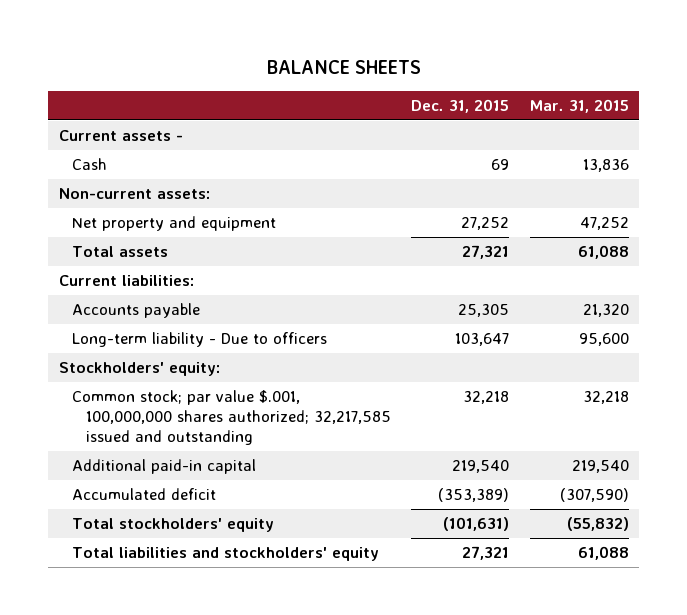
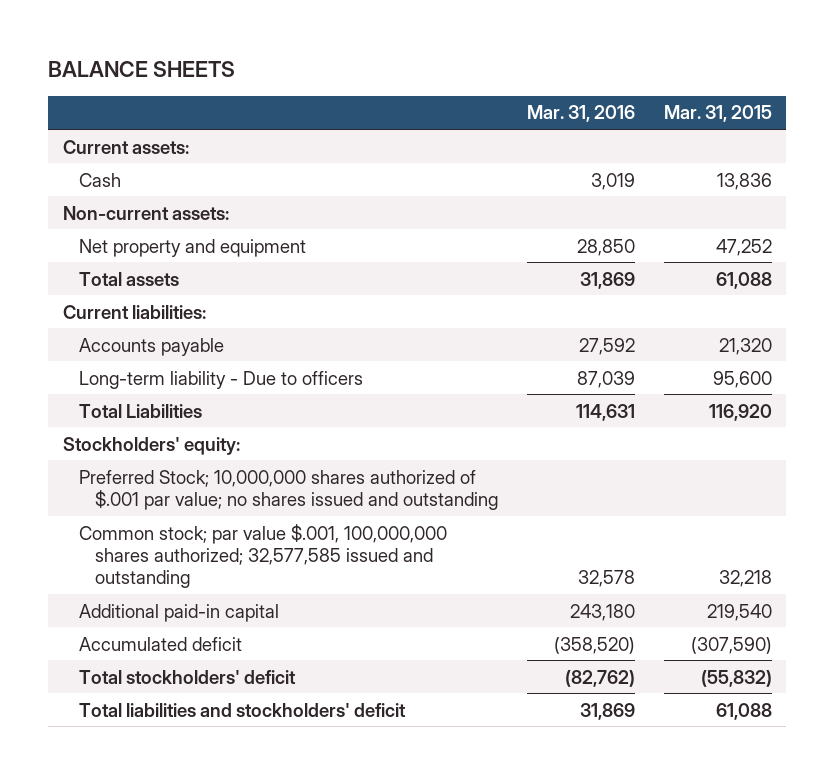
- | Dec. 31, 2015 | Mar. 31, 2015
+ | Mar. 31, 2016 | Mar. 31, 2015
- Current assets -
+ Current assets:
+ Total Liabilities | 114,631 | 116,920
- Common stock; par value $.001, 100,000,000 shares authorized; 32,217,585 issued and outstanding | 32,218 | 32,218
+ Preferred Stock; 10,000,000 shares authorized of $.001 par value; no shares issued and outstanding
+ Common stock; par value $.001, 100,000,000 shares authorized; 32,577,585 issued and outstanding | 32,578 | 32,218
- Total stockholders' equity | (101,631) | (55,832)
- Total liabilities and stockholders' equity | 27,321 | 61,088
+ Total stockholders' deficit | (82,762) | (55,832)
+ Total liabilities and stockholders' deficit | 31,869 | 61,088

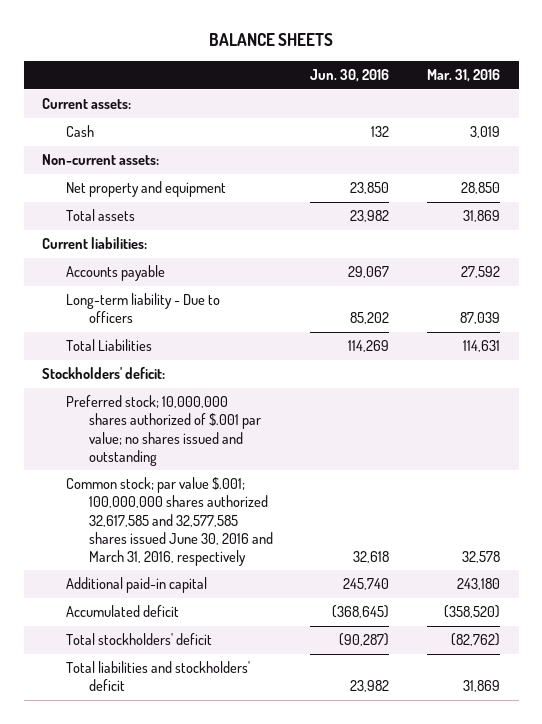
- | Mar. 31, 2016 | Mar. 31, 2015
+ | Jun. 30, 2016 | Mar. 31, 2016
- Stockholders' equity:
- Preferred Stock; 10,000,000 shares authorized of $.001 par value; no shares issued and outstanding
- Common stock; par value $.001, 100,000,000 shares authorized; 32,577,585 issued and outstanding | 32,578 | 32,218
+ Stockholders' deficit:
+ Preferred stock; 10,000,000 shares authorized of $.001 par value; no shares issued and outstanding
+ Common stock; par value $.001; 100,000,000 shares authorized 32,617,585 and 32,577,585 shares issued June 30, 2016 and March 31, 2016, respectively | 32,618 | 32,578

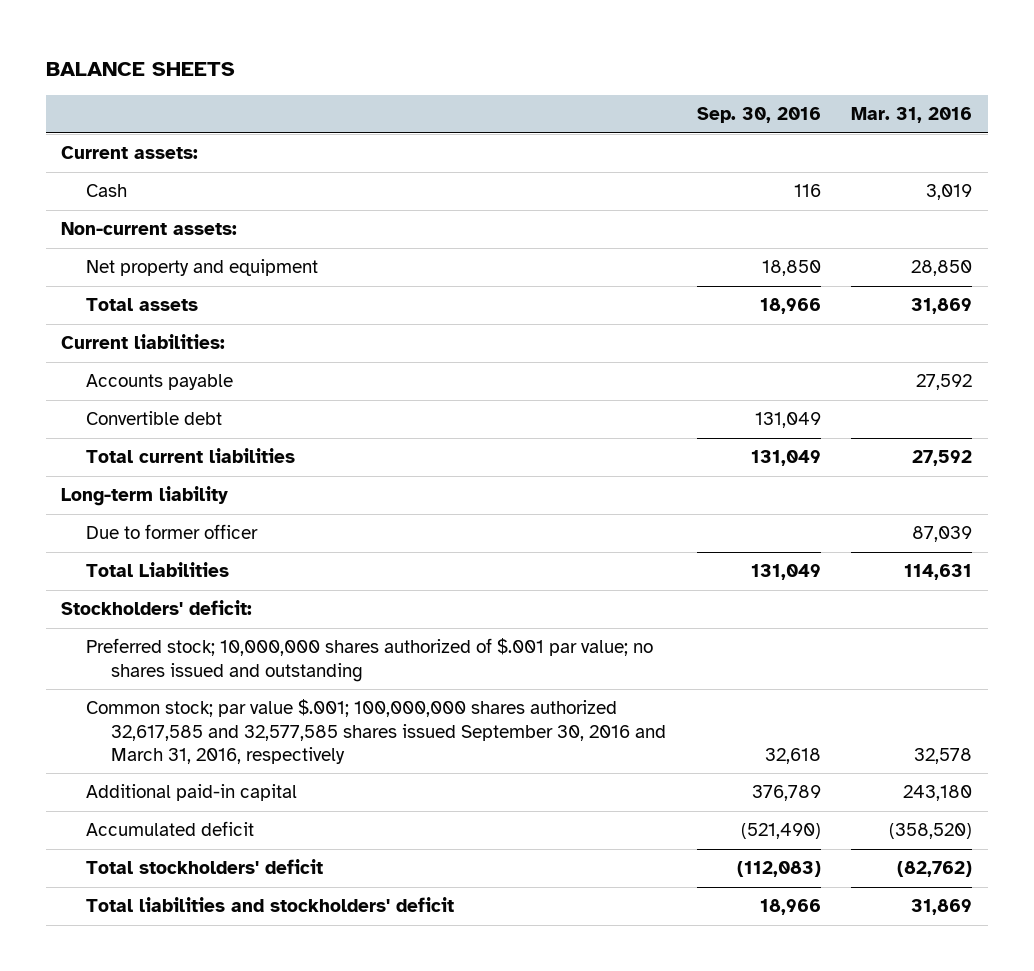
- | Jun. 30, 2016 | Mar. 31, 2016
+ | Sep. 30, 2016 | Mar. 31, 2016
- Long-term liability - Due to officers | 85,202 | 87,039
+ Convertible debt | 131,049 |
+ Total current liabilities | 131,049 | 27,592
+ Long-term liability
+ Due to former officer | | 87,039
- Common stock; par value $.001; 100,000,000 shares authorized 32,617,585 and 32,577,585 shares issued June 30, 2016 and March 31, 2016, respectively | 32,618 | 32,578
+ Common stock; par value $.001; 100,000,000 shares authorized 32,617,585 and 32,577,585 shares issued September 30, 2016 and March 31, 2016, respectively | 32,618 | 32,578

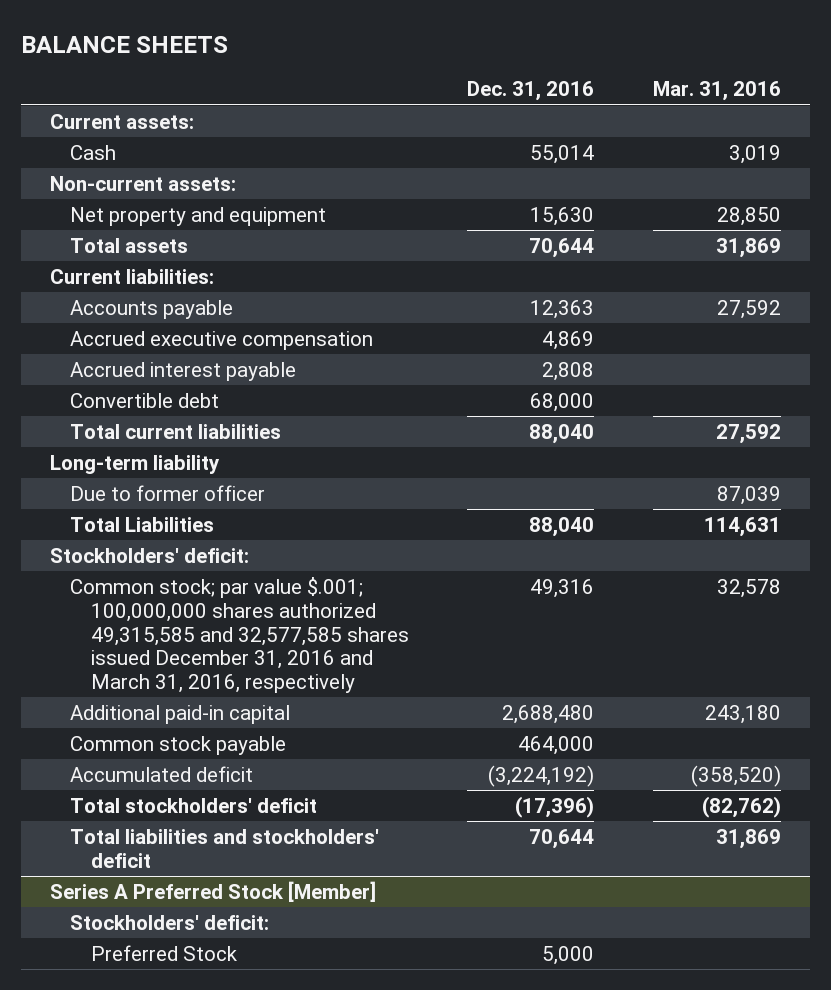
- | Sep. 30, 2016 | Mar. 31, 2016
+ | Dec. 31, 2016 | Mar. 31, 2016
+ Accrued executive compensation | 4,869 |
+ Accrued interest payable | 2,808 |
- Preferred stock; 10,000,000 shares authorized of $.001 par value; no shares issued and outstanding
- Common stock; par value $.001; 100,000,000 shares authorized 32,617,585 and 32,577,585 shares issued September 30, 2016 and March 31, 2016, respectively | 32,618 | 32,578
+ Common stock; par value $.001; 100,000,000 shares authorized 49,315,585 and 32,577,585 shares issued December 31, 2016 and March 31, 2016, respectively | 49,316 | 32,578
+ Common stock payable | 464,000 |
+ Series A Preferred Stock [Member]
+ Stockholders' deficit:
+ Preferred Stock | 5,000 |

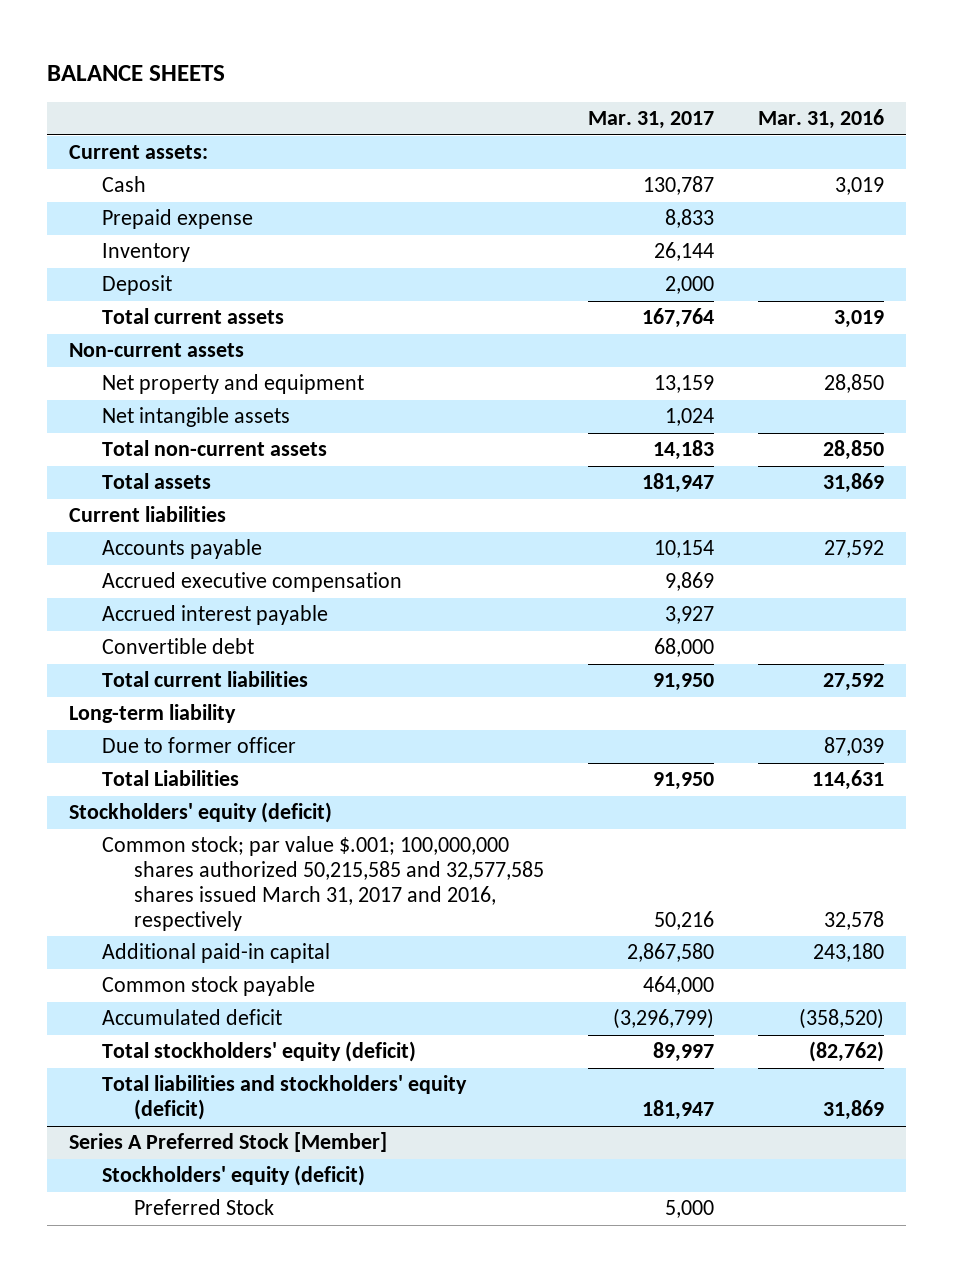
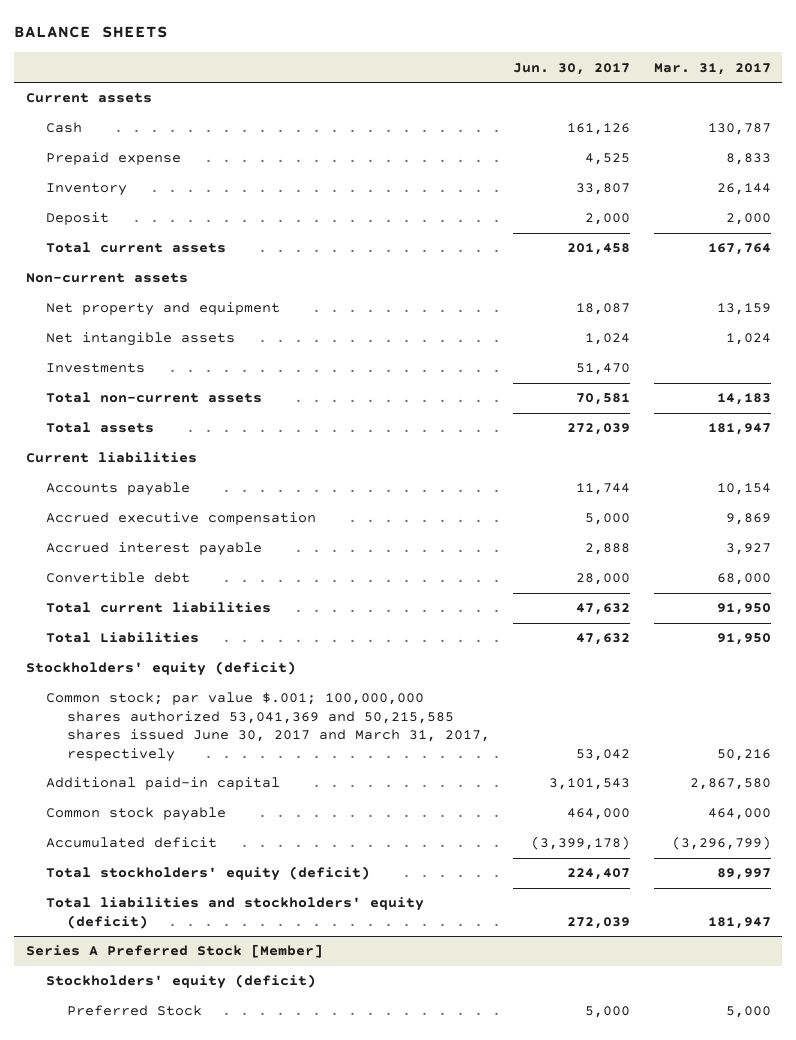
- | Mar. 31, 2017 | Mar. 31, 2016
+ | Jun. 30, 2017 | Mar. 31, 2017
- Current assets:
+ Current assets
+ Investments | 51,470 |
- Long-term liability
- Due to former officer | | 87,039
- Common stock; par value $.001; 100,000,000 shares authorized 50,215,585 and 32,577,585 shares issued March 31, 2017 and 2016, respectively | 50,216 | 32,578
+ Common stock; par value $.001; 100,000,000 shares authorized 53,041,369 and 50,215,585 shares issued June 30, 2017 and March 31, 2017, respectively | 53,042 | 50,216

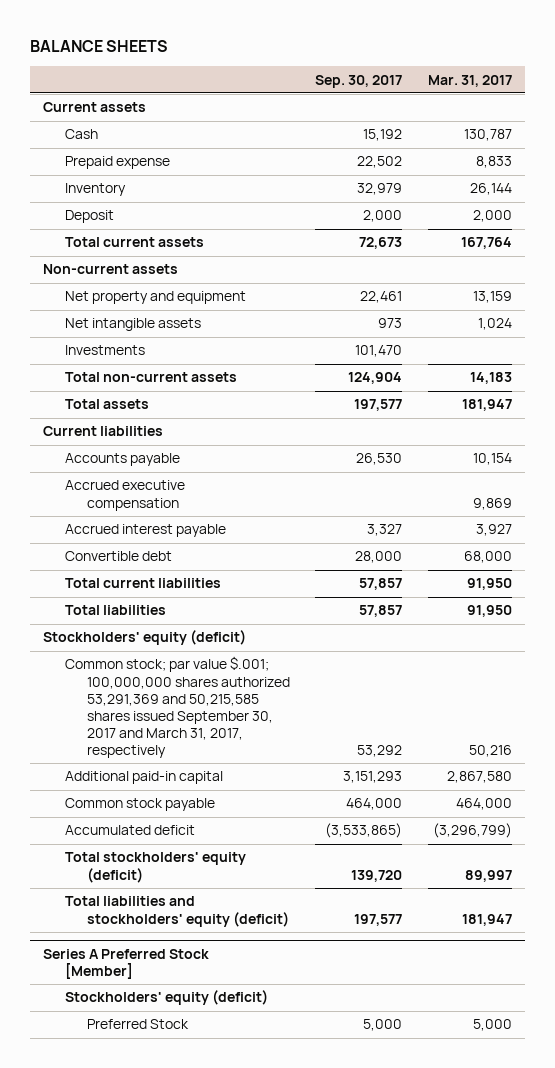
- | Jun. 30, 2017 | Mar. 31, 2017
+ | Sep. 30, 2017 | Mar. 31, 2017
- Total Liabilities | 47,632 | 91,950
+ Total liabilities | 57,857 | 91,950
- Common stock; par value $.001; 100,000,000 shares authorized 53,041,369 and 50,215,585 shares issued June 30, 2017 and March 31, 2017, respectively | 53,042 | 50,216
+ Common stock; par value $.001; 100,000,000 shares authorized 53,291,369 and 50,215,585 shares issued September 30, 2017 and March 31, 2017, respectively | 53,292 | 50,216

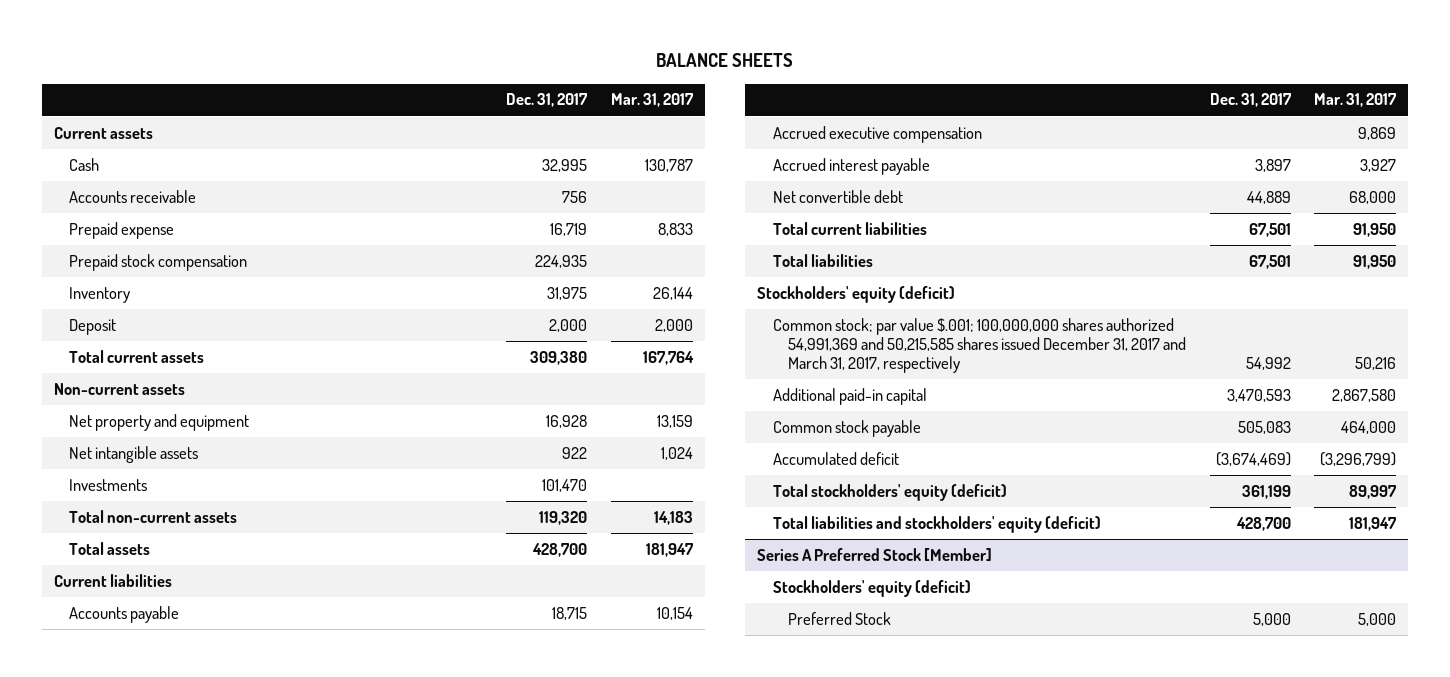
- | Sep. 30, 2017 | Mar. 31, 2017
+ | Dec. 31, 2017 | Mar. 31, 2017
+ Accounts receivable | 756 |
+ Prepaid stock compensation | 224,935 |
- Convertible debt | 28,000 | 68,000
+ Net convertible debt | 44,889 | 68,000
- Common stock; par value $.001; 100,000,000 shares authorized 53,291,369 and 50,215,585 shares issued September 30, 2017 and March 31, 2017, respectively | 53,292 | 50,216
+ Common stock; par value $.001; 100,000,000 shares authorized 54,991,369 and 50,215,585 shares issued December 31, 2017 and March 31, 2017, respectively | 54,992 | 50,216

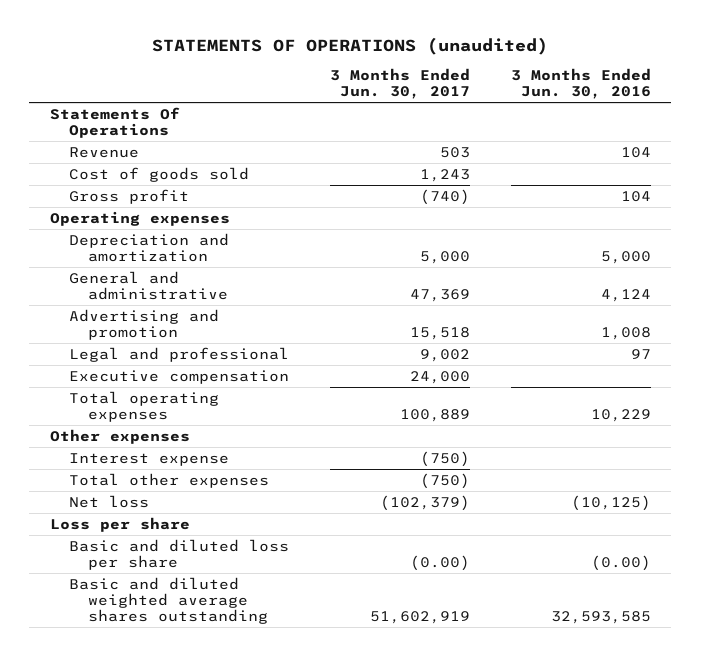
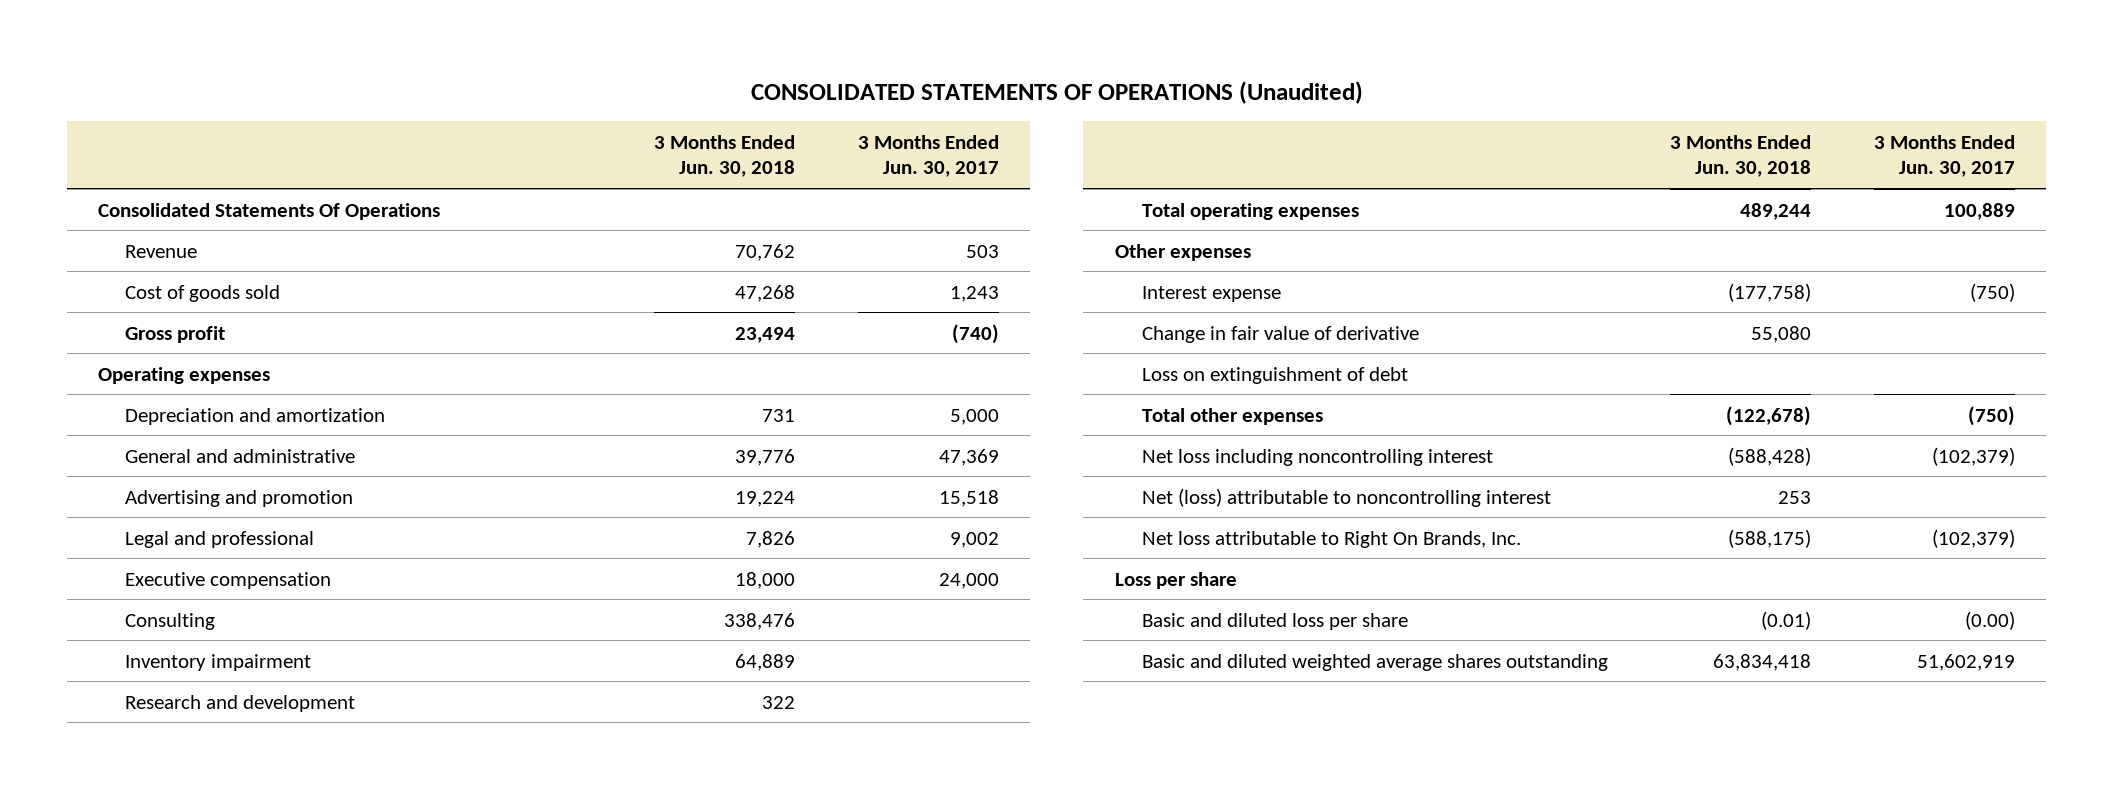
- STATEMENTS OF OPERATIONS (unaudited)
+ CONSOLIDATED STATEMENTS OF OPERATIONS (Unaudited)
- | 3 Months Ended Jun. 30, 2017 | 3 Months Ended Jun. 30, 2016
+ | 3 Months Ended Jun. 30, 2018 | 3 Months Ended Jun. 30, 2017
- Statements Of Operations
+ Consolidated Statements Of Operations
+ Consulting | 338,476 |
+ Inventory impairment | 64,889 |
+ Research and development | 322 |
+ Change in fair value of derivative | 55,080 |
+ Loss on extinguishment of debt
- Net loss | (102,379) | (10,125)
+ Net loss including noncontrolling interest | (588,428) | (102,379)
+ Net (loss) attributable to noncontrolling interest | 253 |
+ Net loss attributable to Right On Brands, Inc. | (588,175) | (102,379)

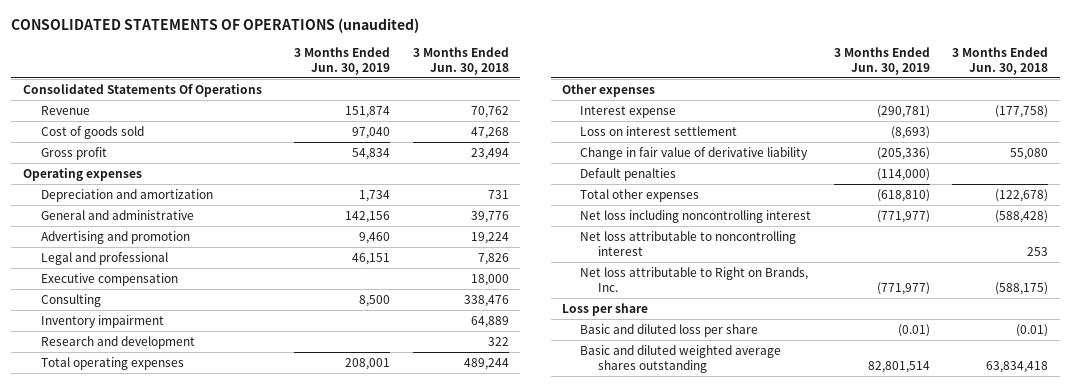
- CONSOLIDATED STATEMENTS OF OPERATIONS (Unaudited)
+ CONSOLIDATED STATEMENTS OF OPERATIONS (unaudited)
- | 3 Months Ended Jun. 30, 2018 | 3 Months Ended Jun. 30, 2017
+ | 3 Months Ended Jun. 30, 2019 | 3 Months Ended Jun. 30, 2018
- Change in fair value of derivative | 55,080 |
- Loss on extinguishment of debt
+ Loss on interest settlement | (8,693) |
+ Change in fair value of derivative liability | (205,336) | 55,080
+ Default penalties | (114,000) |
- Net (loss) attributable to noncontrolling interest | 253 |
- Net loss attributable to Right On Brands, Inc. | (588,175) | (102,379)
+ Net loss attributable to noncontrolling interest | | 253
+ Net loss attributable to Right on Brands, Inc. | (771,977) | (588,175)

